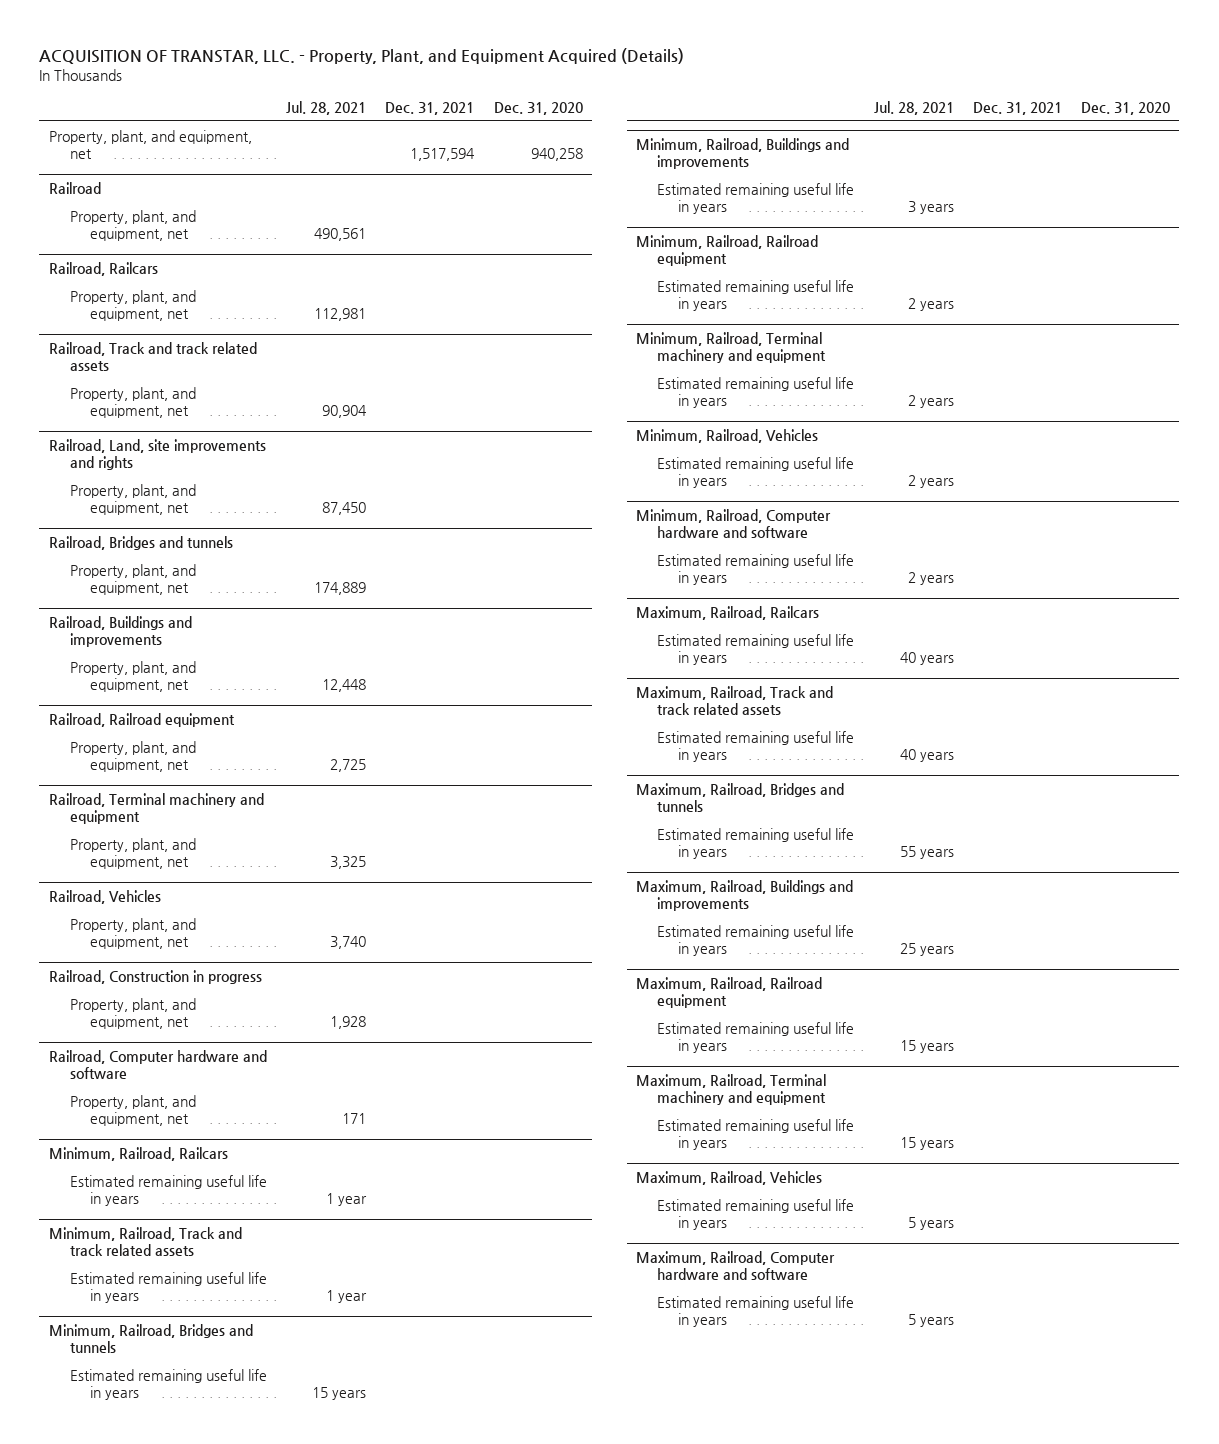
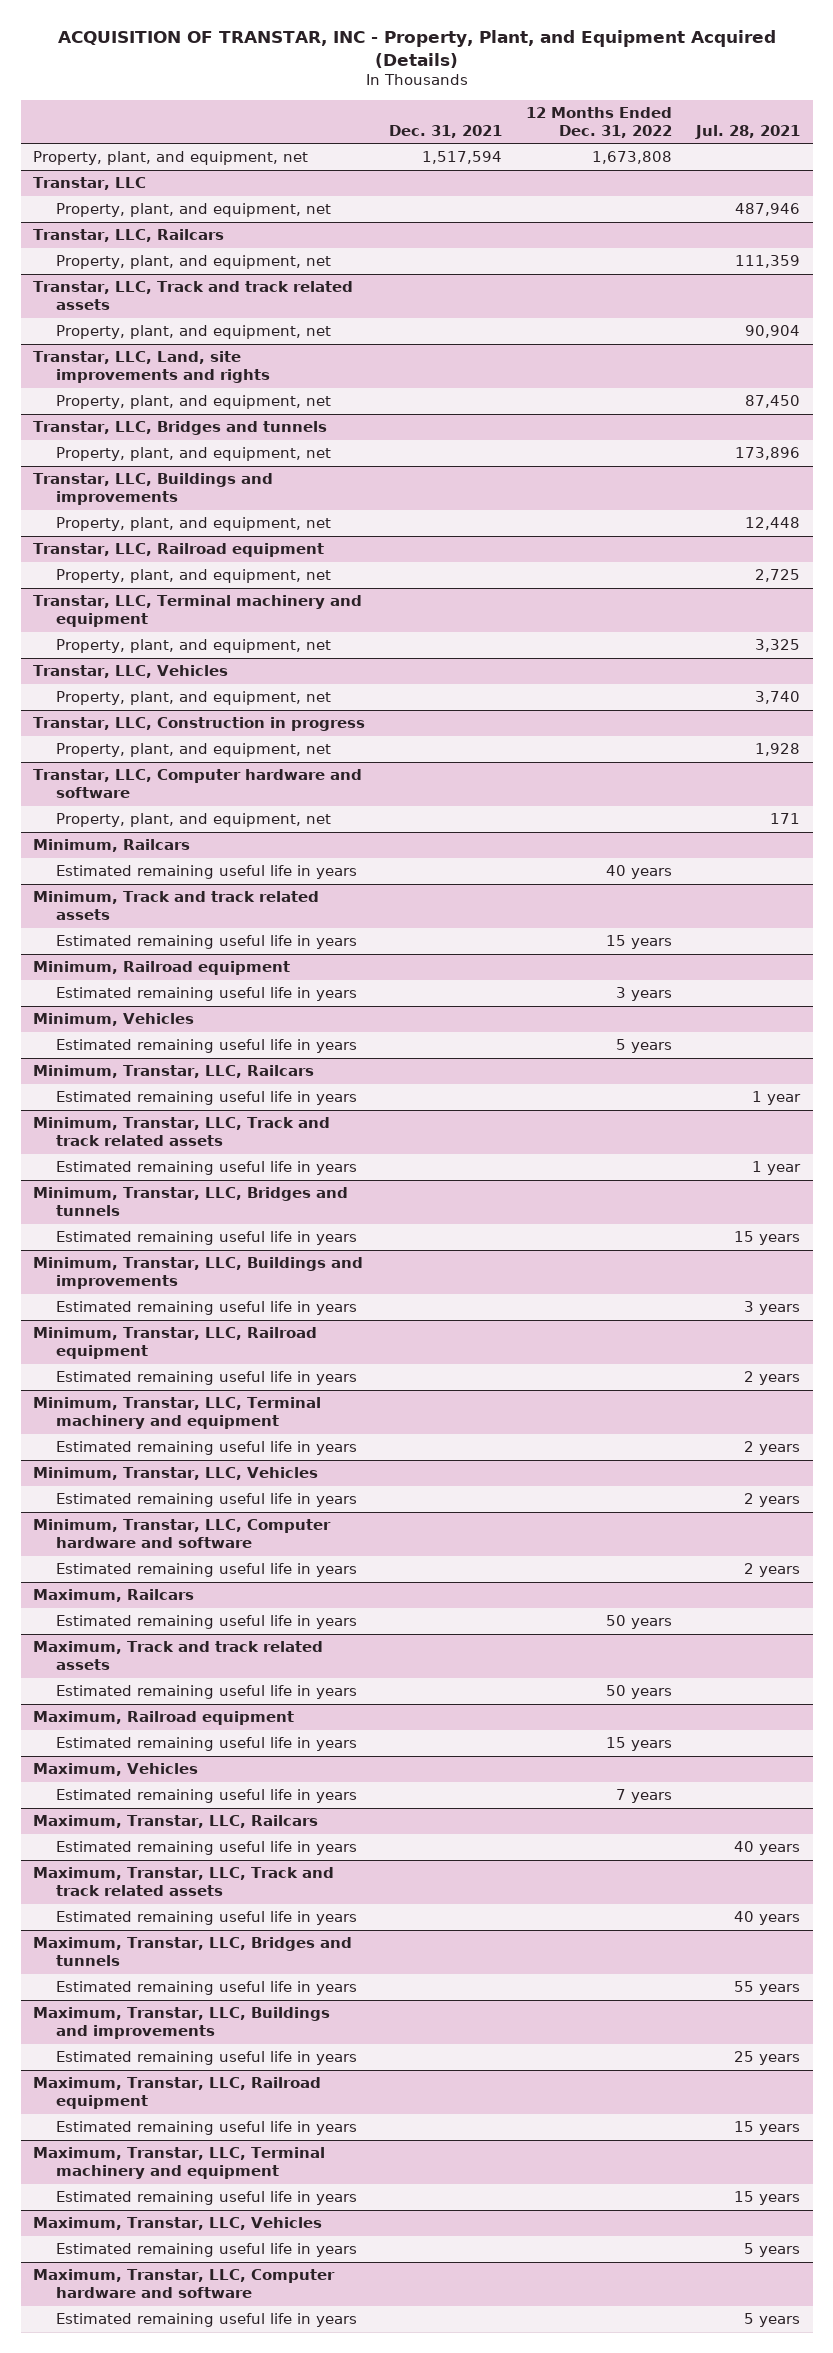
- ACQUISITION OF TRANSTAR, LLC. - Property, Plant, and Equipment Acquired (Details)
+ ACQUISITION OF TRANSTAR, INC - Property, Plant, and Equipment Acquired (Details)
- | Jul. 28, 2021 | Dec. 31, 2021 | Dec. 31, 2020
+ | Dec. 31, 2021 | 12 Months Ended Dec. 31, 2022 | Jul. 28, 2021
- Railroad
- Property, plant, and equipment, net | 490,561 | |
- Railroad, Railcars
- Property, plant, and equipment, net | 112,981 | |
- Railroad, Track and track related assets
+ Transtar, LLC
+ Property, plant, and equipment, net | | | 487,946
+ Transtar, LLC, Railcars
+ Property, plant, and equipment, net | | | 111,359
+ Transtar, LLC, Track and track related assets
- Railroad, Land, site improvements and rights
+ Transtar, LLC, Land, site improvements and rights
- Railroad, Bridges and tunnels
- Property, plant, and equipment, net | 174,889 | |
- Railroad, Buildings and improvements
+ Transtar, LLC, Bridges and tunnels
+ Property, plant, and equipment, net | | | 173,896
+ Transtar, LLC, Buildings and improvements
- Railroad, Railroad equipment
+ Transtar, LLC, Railroad equipment
- Railroad, Terminal machinery and equipment
+ Transtar, LLC, Terminal machinery and equipment
- Railroad, Vehicles
+ Transtar, LLC, Vehicles
- Railroad, Construction in progress
+ Transtar, LLC, Construction in progress
- Railroad, Computer hardware and software
+ Transtar, LLC, Computer hardware and software
- Minimum, Railroad, Railcars
+ Minimum, Railcars
+ Estimated remaining useful life in years | | 40 years |
+ Minimum, Track and track related assets
+ Estimated remaining useful life in years | | 15 years |
+ Minimum, Railroad equipment
+ Estimated remaining useful life in years | | 3 years |
+ Minimum, Vehicles
+ Estimated remaining useful life in years | | 5 years |
+ Minimum, Transtar, LLC, Railcars
- Minimum, Railroad, Track and track related assets
+ Minimum, Transtar, LLC, Track and track related assets
- Minimum, Railroad, Bridges and tunnels
+ Minimum, Transtar, LLC, Bridges and tunnels
- Minimum, Railroad, Buildings and improvements
+ Minimum, Transtar, LLC, Buildings and improvements
- Minimum, Railroad, Railroad equipment
+ Minimum, Transtar, LLC, Railroad equipment
- Minimum, Railroad, Terminal machinery and equipment
+ Minimum, Transtar, LLC, Terminal machinery and equipment
- Minimum, Railroad, Vehicles
+ Minimum, Transtar, LLC, Vehicles
- Minimum, Railroad, Computer hardware and software
+ Minimum, Transtar, LLC, Computer hardware and software
- Maximum, Railroad, Railcars
+ Maximum, Railcars
+ Estimated remaining useful life in years | | 50 years |
+ Maximum, Track and track related assets
+ Estimated remaining useful life in years | | 50 years |
+ Maximum, Railroad equipment
+ Estimated remaining useful life in years | | 15 years |
+ Maximum, Vehicles
+ Estimated remaining useful life in years | | 7 years |
+ Maximum, Transtar, LLC, Railcars
- Maximum, Railroad, Track and track related assets
+ Maximum, Transtar, LLC, Track and track related assets
- Maximum, Railroad, Bridges and tunnels
+ Maximum, Transtar, LLC, Bridges and tunnels
- Maximum, Railroad, Buildings and improvements
+ Maximum, Transtar, LLC, Buildings and improvements
- Maximum, Railroad, Railroad equipment
+ Maximum, Transtar, LLC, Railroad equipment
- Maximum, Railroad, Terminal machinery and equipment
+ Maximum, Transtar, LLC, Terminal machinery and equipment
- Maximum, Railroad, Vehicles
+ Maximum, Transtar, LLC, Vehicles
- Maximum, Railroad, Computer hardware and software
+ Maximum, Transtar, LLC, Computer hardware and software

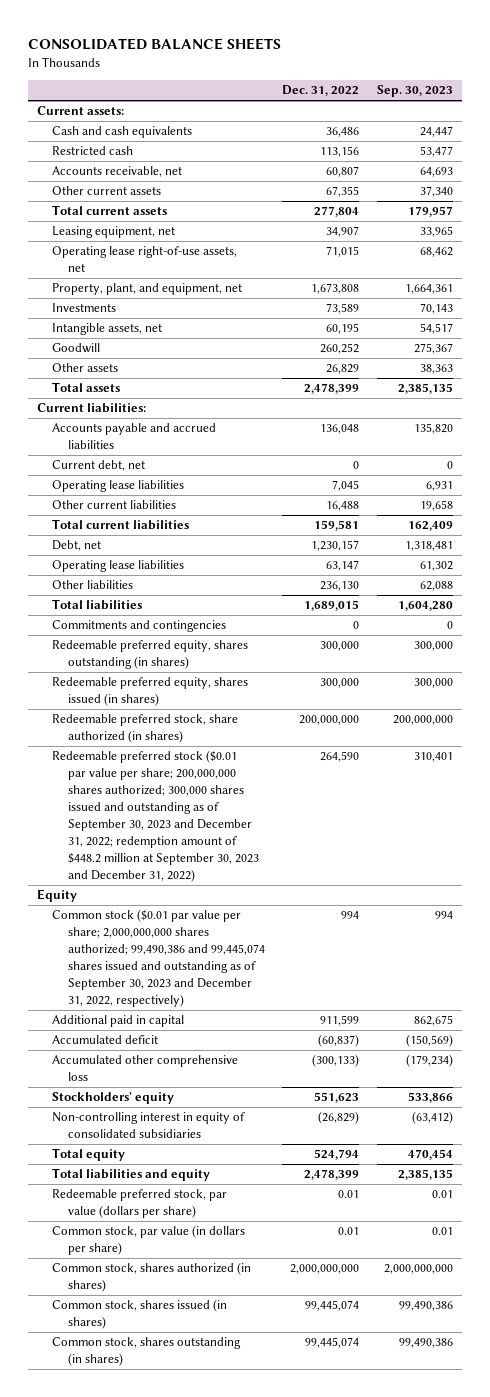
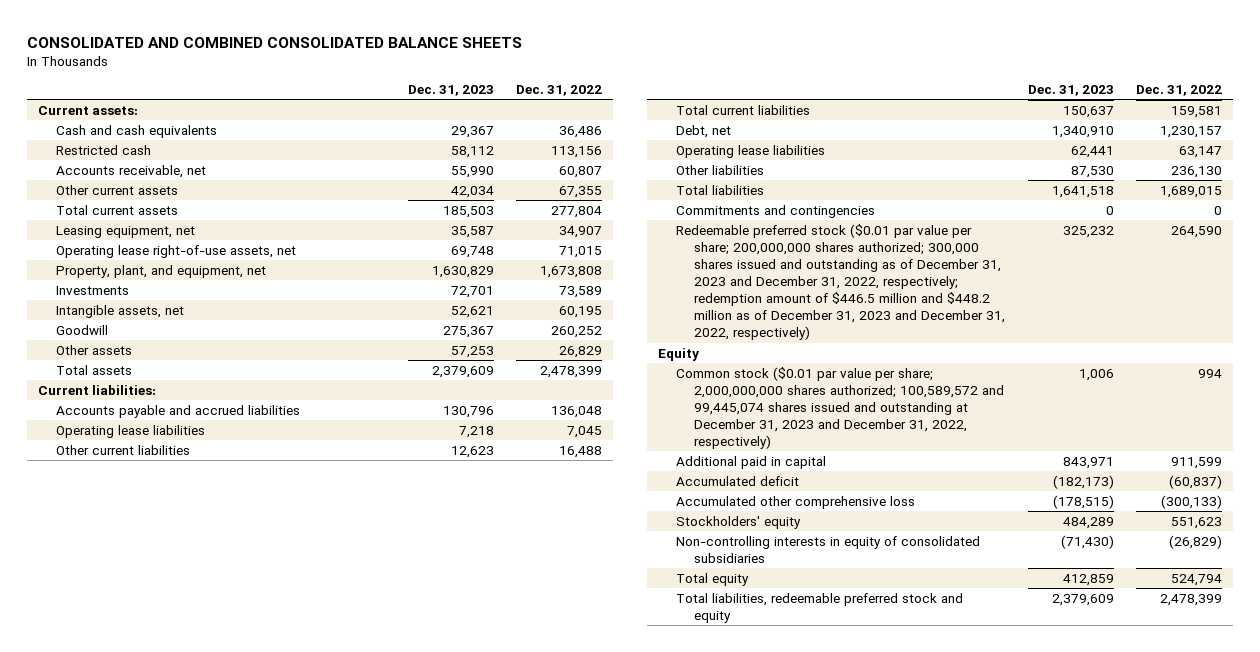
- CONSOLIDATED BALANCE SHEETS
+ CONSOLIDATED AND COMBINED CONSOLIDATED BALANCE SHEETS
- | Dec. 31, 2022 | Sep. 30, 2023
+ | Dec. 31, 2023 | Dec. 31, 2022
- Current debt, net | 0 | 0
- Redeemable preferred equity, shares outstanding (in shares) | 300,000 | 300,000
- Redeemable preferred equity, shares issued (in shares) | 300,000 | 300,000
- Redeemable preferred stock, share authorized (in shares) | 200,000,000 | 200,000,000
- Redeemable preferred stock ($0.01 par value per share; 200,000,000 shares authorized; 300,000 shares issued and outstanding as of September 30, 2023 and December 31, 2022; redemption amount of $448.2 million at September 30, 2023 and December 31, 2022) | 264,590 | 310,401
+ Redeemable preferred stock ($0.01 par value per share; 200,000,000 shares authorized; 300,000 shares issued and outstanding as of December 31, 2023 and December 31, 2022, respectively; redemption amount of $446.5 million and $448.2 million as of December 31, 2023 and December 31, 2022, respectively) | 325,232 | 264,590
- Common stock ($0.01 par value per share; 2,000,000,000 shares authorized; 99,490,386 and 99,445,074 shares issued and outstanding as of September 30, 2023 and December 31, 2022, respectively) | 994 | 994
+ Common stock ($0.01 par value per share; 2,000,000,000 shares authorized; 100,589,572 and 99,445,074 shares issued and outstanding at December 31, 2023 and December 31, 2022, respectively) | 1,006 | 994
- Non-controlling interest in equity of consolidated subsidiaries | (26,829) | (63,412)
+ Non-controlling interests in equity of consolidated subsidiaries | (71,430) | (26,829)
- Total liabilities and equity | 2,478,399 | 2,385,135
- Redeemable preferred stock, par value (dollars per share) | 0.01 | 0.01
- Common stock, par value (in dollars per share) | 0.01 | 0.01
- Common stock, shares authorized (in shares) | 2,000,000,000 | 2,000,000,000
- Common stock, shares issued (in shares) | 99,445,074 | 99,490,386
- Common stock, shares outstanding (in shares) | 99,445,074 | 99,490,386
+ Total liabilities, redeemable preferred stock and equity | 2,379,609 | 2,478,399

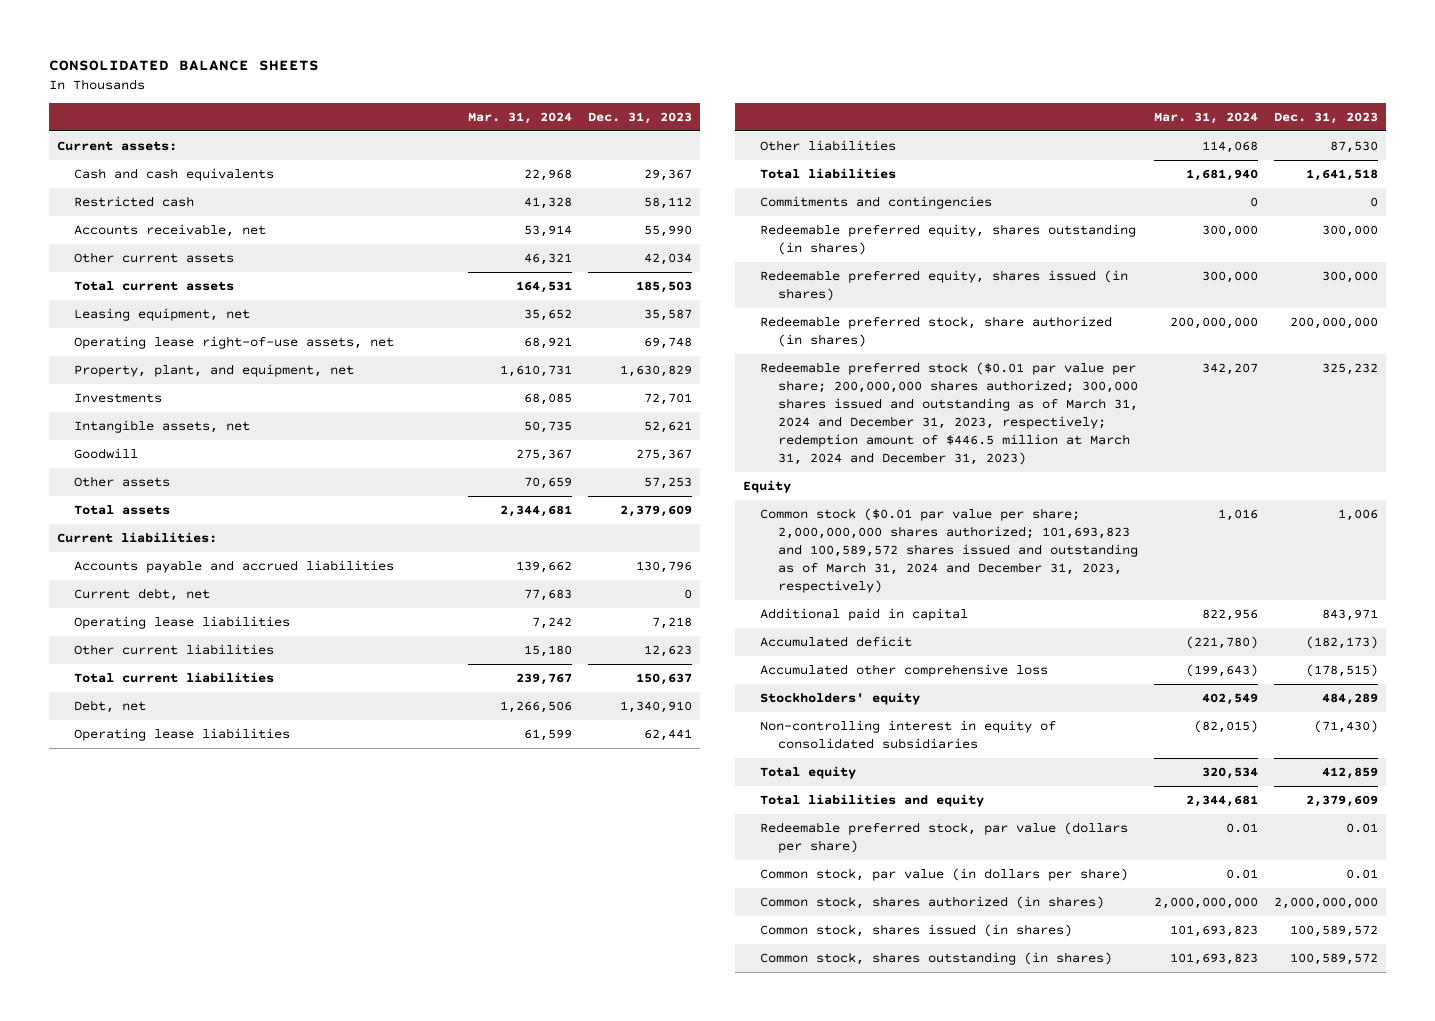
- CONSOLIDATED AND COMBINED CONSOLIDATED BALANCE SHEETS
+ CONSOLIDATED BALANCE SHEETS
- | Dec. 31, 2023 | Dec. 31, 2022
+ | Mar. 31, 2024 | Dec. 31, 2023
+ Current debt, net | 77,683 | 0
- Redeemable preferred stock ($0.01 par value per share; 200,000,000 shares authorized; 300,000 shares issued and outstanding as of December 31, 2023 and December 31, 2022, respectively; redemption amount of $446.5 million and $448.2 million as of December 31, 2023 and December 31, 2022, respectively) | 325,232 | 264,590
+ Redeemable preferred equity, shares outstanding (in shares) | 300,000 | 300,000
+ Redeemable preferred equity, shares issued (in shares) | 300,000 | 300,000
+ Redeemable preferred stock, share authorized (in shares) | 200,000,000 | 200,000,000
+ Redeemable preferred stock ($0.01 par value per share; 200,000,000 shares authorized; 300,000 shares issued and outstanding as of March 31, 2024 and December 31, 2023, respectively; redemption amount of $446.5 million at March 31, 2024 and December 31, 2023) | 342,207 | 325,232
- Common stock ($0.01 par value per share; 2,000,000,000 shares authorized; 100,589,572 and 99,445,074 shares issued and outstanding at December 31, 2023 and December 31, 2022, respectively) | 1,006 | 994
+ Common stock ($0.01 par value per share; 2,000,000,000 shares authorized; 101,693,823 and 100,589,572 shares issued and outstanding as of March 31, 2024 and December 31, 2023, respectively) | 1,016 | 1,006
- Non-controlling interests in equity of consolidated subsidiaries | (71,430) | (26,829)
+ Non-controlling interest in equity of consolidated subsidiaries | (82,015) | (71,430)
- Total liabilities, redeemable preferred stock and equity | 2,379,609 | 2,478,399
+ Total liabilities and equity | 2,344,681 | 2,379,609
+ Redeemable preferred stock, par value (dollars per share) | 0.01 | 0.01
+ Common stock, par value (in dollars per share) | 0.01 | 0.01
+ Common stock, shares authorized (in shares) | 2,000,000,000 | 2,000,000,000
+ Common stock, shares issued (in shares) | 101,693,823 | 100,589,572
+ Common stock, shares outstanding (in shares) | 101,693,823 | 100,589,572

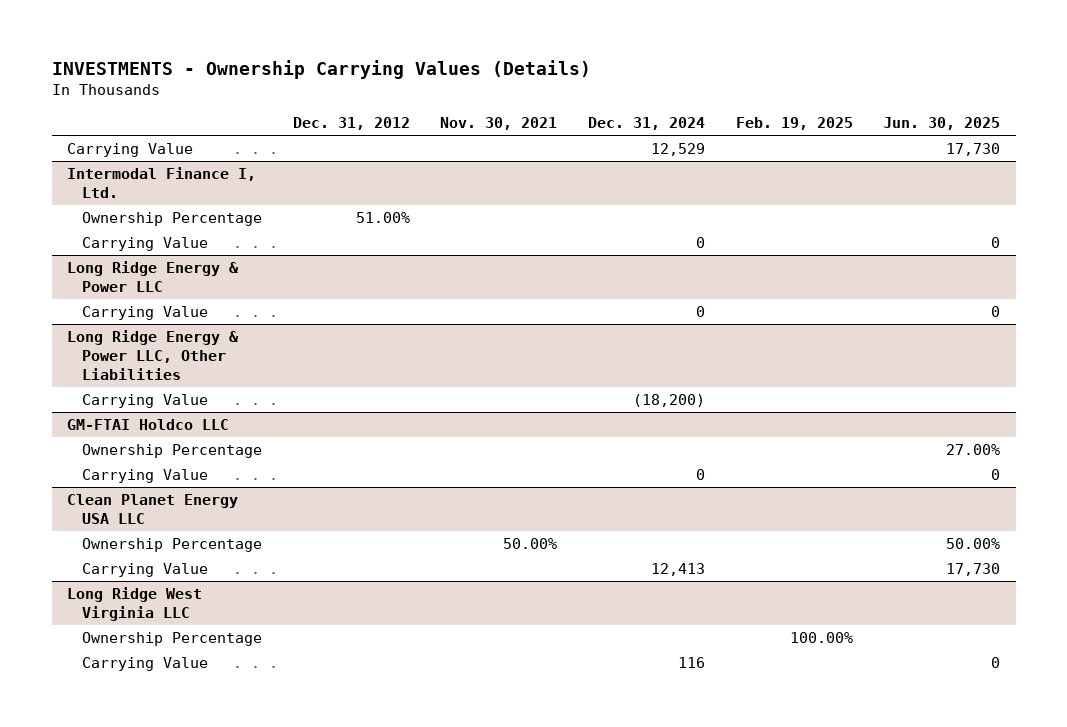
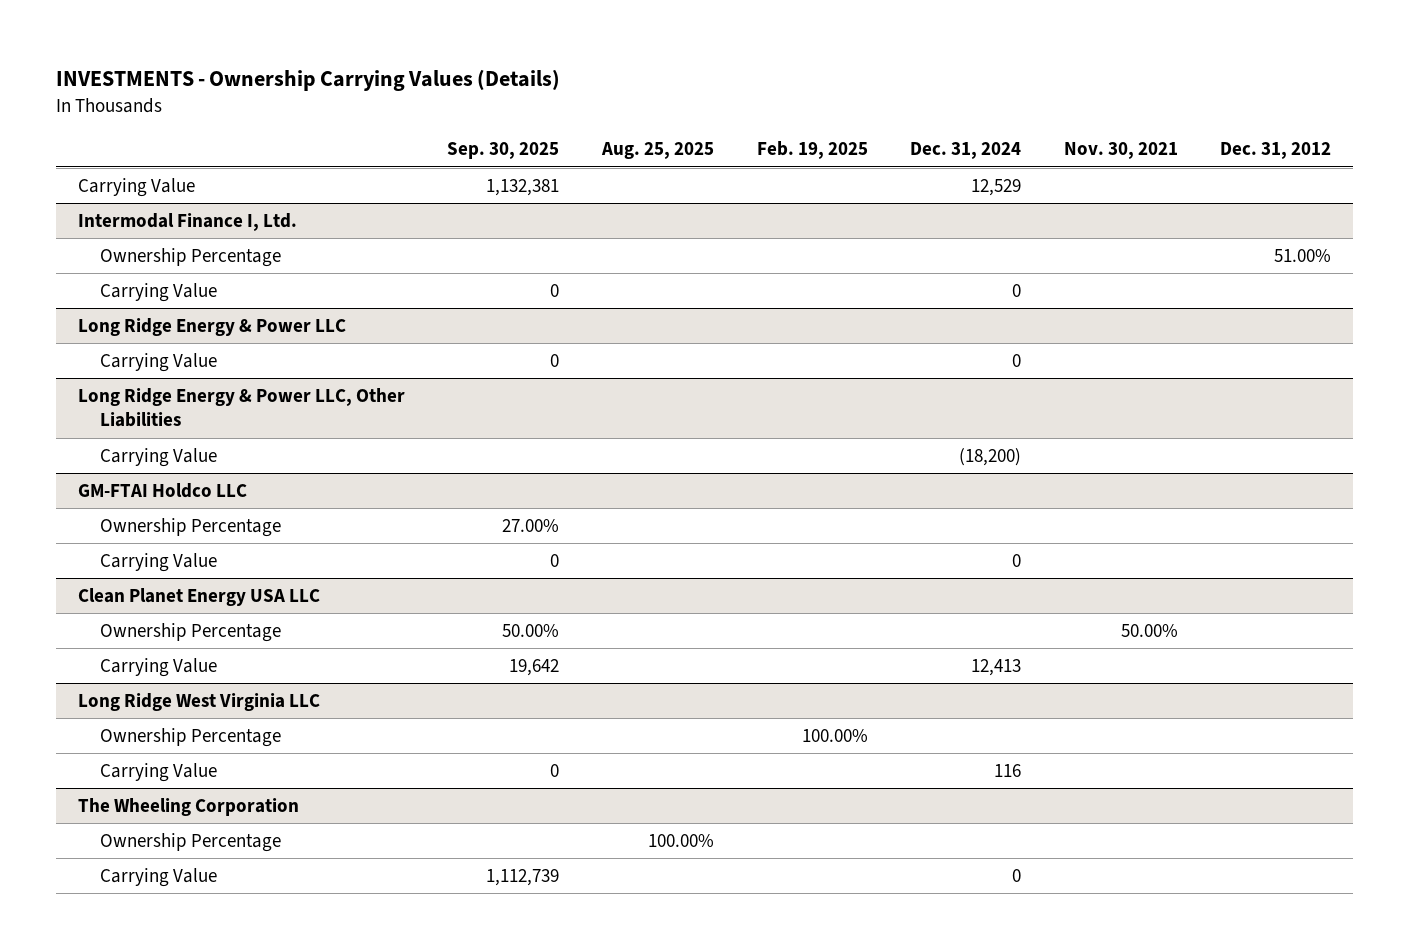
- | Dec. 31, 2012 | Nov. 30, 2021 | Dec. 31, 2024 | Feb. 19, 2025 | Jun. 30, 2025
+ | Sep. 30, 2025 | Aug. 25, 2025 | Feb. 19, 2025 | Dec. 31, 2024 | Nov. 30, 2021 | Dec. 31, 2012
+ The Wheeling Corporation
+ Ownership Percentage | | 100.00% | | | |
+ Carrying Value | 1,112,739 | | | 0 | |

